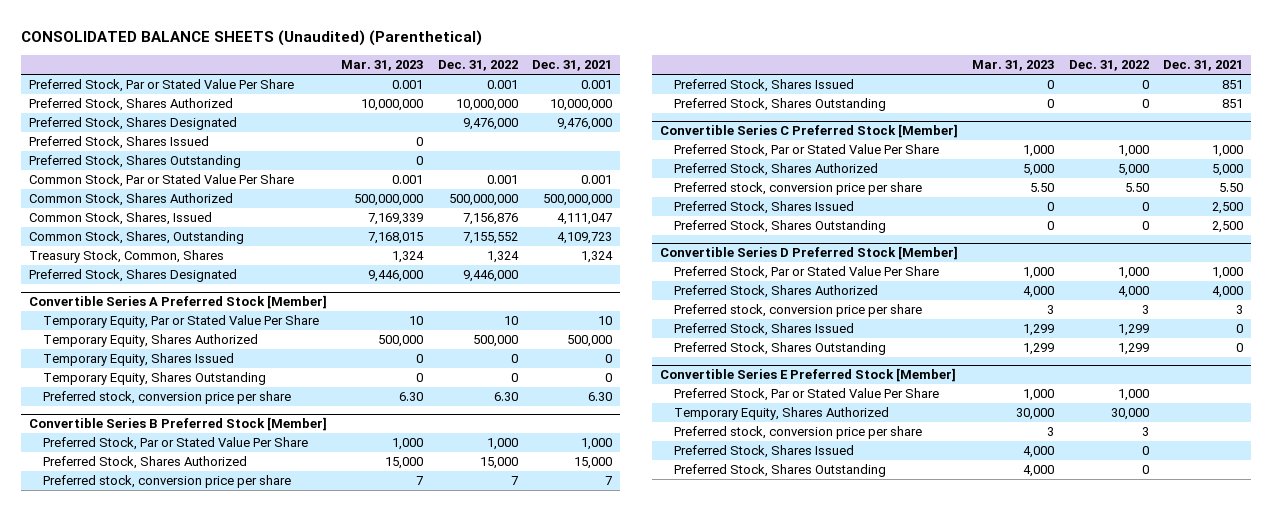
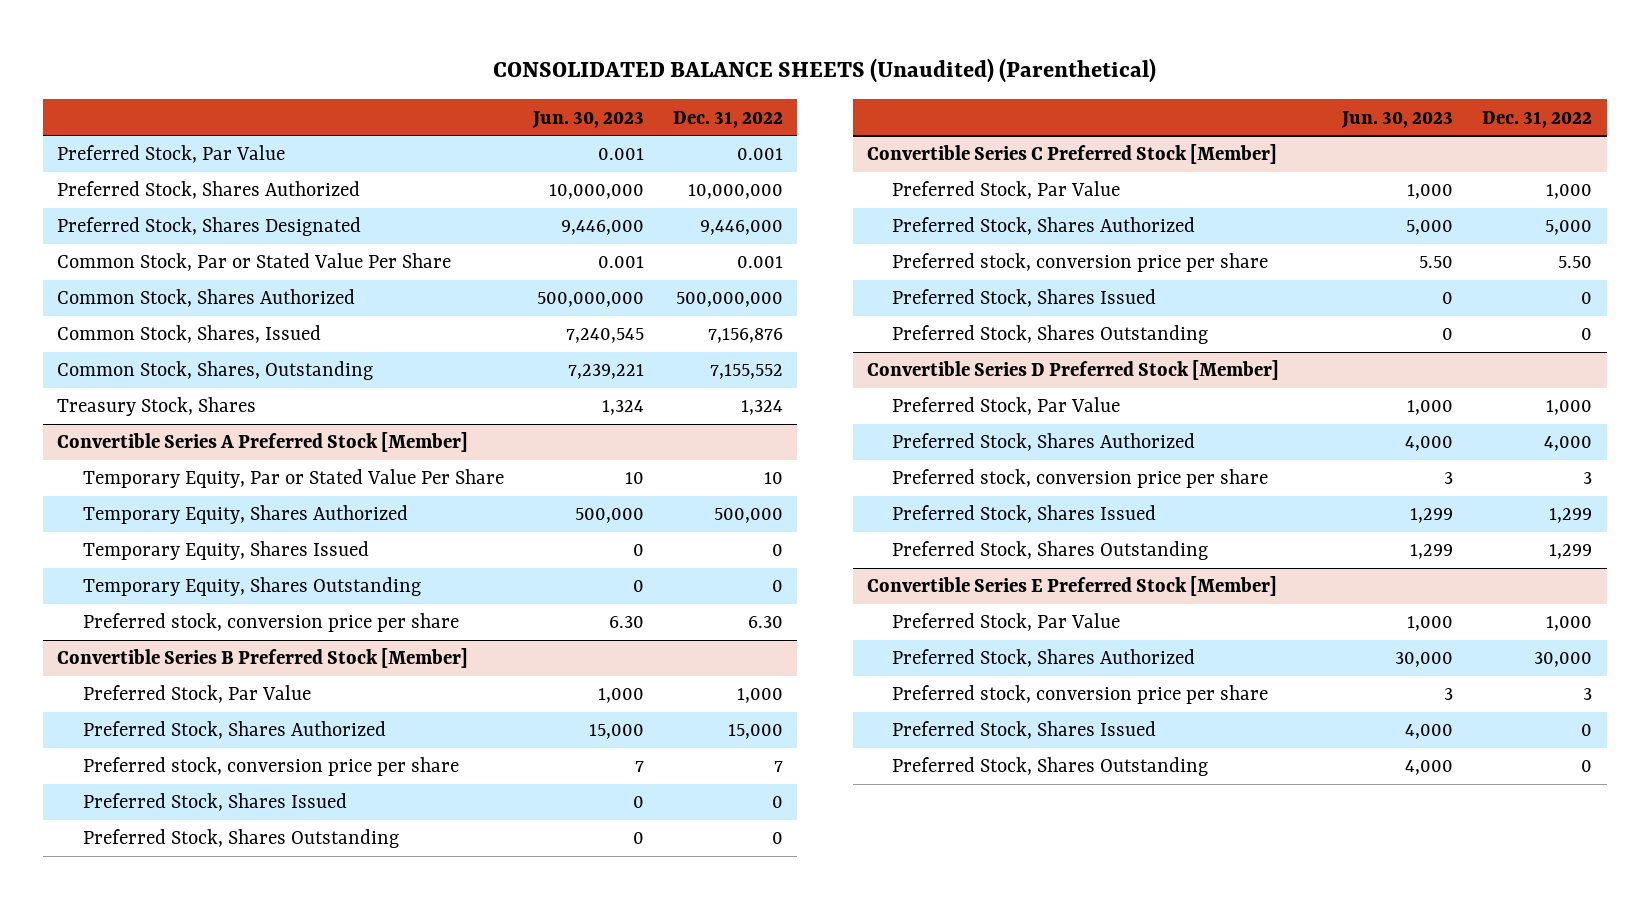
- | Mar. 31, 2023 | Dec. 31, 2022 | Dec. 31, 2021
+ | Jun. 30, 2023 | Dec. 31, 2022
- Preferred Stock, Par or Stated Value Per Share | 0.001 | 0.001 | 0.001
+ Preferred Stock, Par Value | 0.001 | 0.001
- Preferred Stock, Shares Designated | | 9,476,000 | 9,476,000
- Preferred Stock, Shares Issued | 0 | |
- Preferred Stock, Shares Outstanding | 0 | |
moved up: Preferred Stock, Shares Designated | 9,446,000 | 9,446,000
- Treasury Stock, Common, Shares | 1,324 | 1,324 | 1,324
+ Treasury Stock, Shares | 1,324 | 1,324
@ Convertible Series B Preferred Stock [Member]
- Preferred Stock, Par or Stated Value Per Share | 1,000 | 1,000 | 1,000
+ Preferred Stock, Par Value | 1,000 | 1,000
@ Convertible Series C Preferred Stock [Member]
- Preferred Stock, Par or Stated Value Per Share | 1,000 | 1,000 | 1,000
+ Preferred Stock, Par Value | 1,000 | 1,000
@ Convertible Series D Preferred Stock [Member]
- Preferred Stock, Par or Stated Value Per Share | 1,000 | 1,000 | 1,000
+ Preferred Stock, Par Value | 1,000 | 1,000
@ Convertible Series E Preferred Stock [Member]
- Preferred Stock, Par or Stated Value Per Share | 1,000 | 1,000 |
- Temporary Equity, Shares Authorized | 30,000 | 30,000 |
+ Preferred Stock, Par Value | 1,000 | 1,000
+ Preferred Stock, Shares Authorized | 30,000 | 30,000

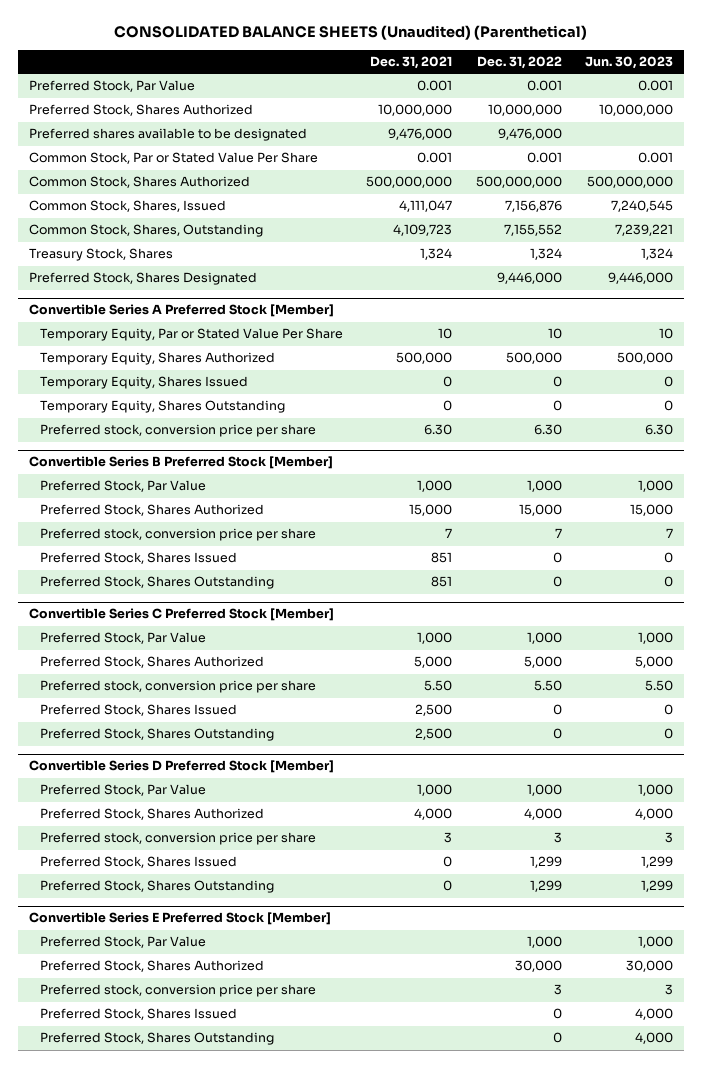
- | Jun. 30, 2023 | Dec. 31, 2022
+ | Dec. 31, 2021 | Dec. 31, 2022 | Jun. 30, 2023
+ Preferred shares available to be designated | 9,476,000 | 9,476,000 |
moved down: Preferred Stock, Shares Designated | | 9,446,000 | 9,446,000

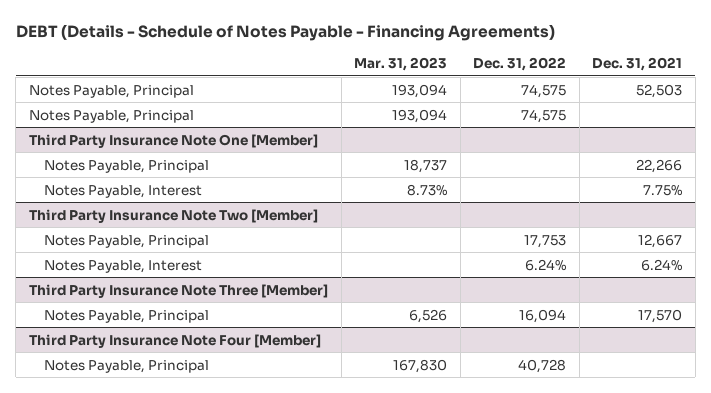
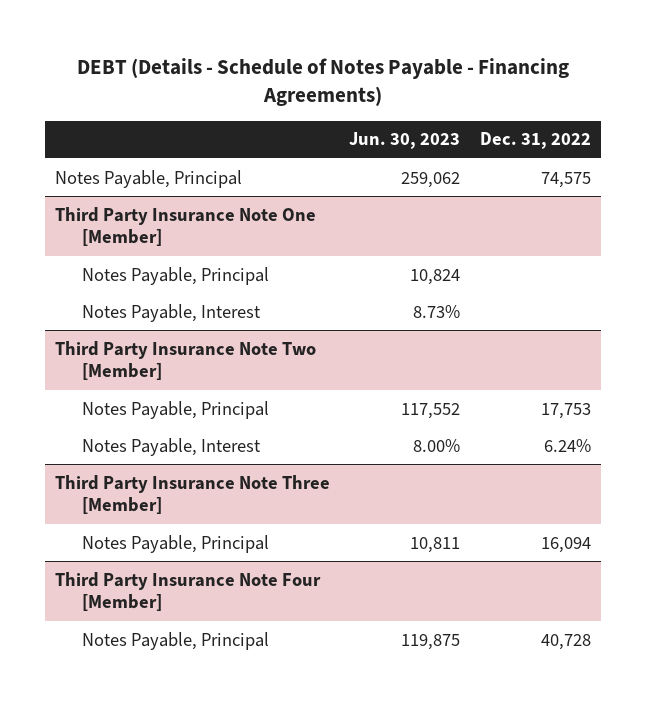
- | Mar. 31, 2023 | Dec. 31, 2022 | Dec. 31, 2021
+ | Jun. 30, 2023 | Dec. 31, 2022
- Notes Payable, Principal | 193,094 | 74,575 |

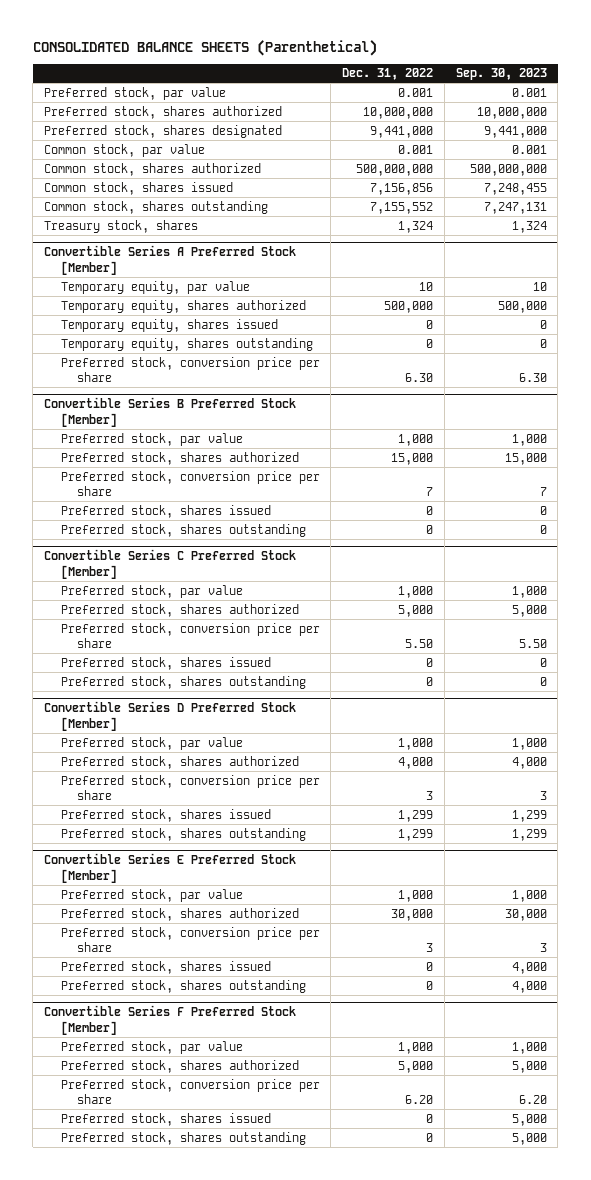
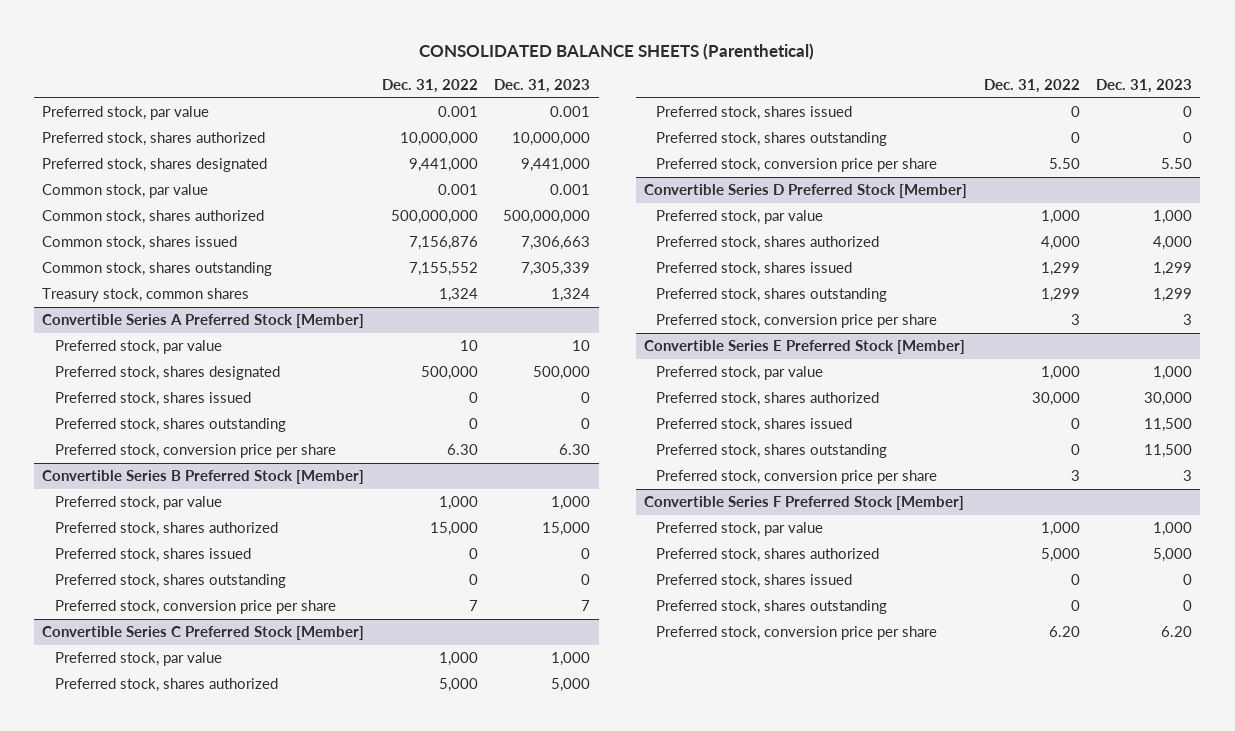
- | Dec. 31, 2022 | Sep. 30, 2023
+ | Dec. 31, 2022 | Dec. 31, 2023
- Common stock, shares issued | 7,156,856 | 7,248,455
+ Common stock, shares issued | 7,156,876 | 7,306,663
- Treasury stock, shares | 1,324 | 1,324
+ Treasury stock, common shares | 1,324 | 1,324
@ Convertible Series A Preferred Stock [Member]
- Temporary equity, par value | 10 | 10
- Temporary equity, shares authorized | 500,000 | 500,000
- Temporary equity, shares issued | 0 | 0
- Temporary equity, shares outstanding | 0 | 0
+ Preferred stock, par value | 10 | 10
+ Preferred stock, shares designated | 500,000 | 500,000
+ Preferred stock, shares issued | 0 | 0
+ Preferred stock, shares outstanding | 0 | 0
@ Convertible Series B Preferred Stock [Member]
moved down: Preferred stock, conversion price per share | 7 | 7
@ Convertible Series C Preferred Stock [Member]
moved down: Preferred stock, conversion price per share | 5.50 | 5.50
@ Convertible Series D Preferred Stock [Member]
moved down: Preferred stock, conversion price per share | 3 | 3
@ Convertible Series E Preferred Stock [Member]
moved down: Preferred stock, conversion price per share | 3 | 3
@ Convertible Series F Preferred Stock [Member]
moved down: Preferred stock, conversion price per share | 6.20 | 6.20

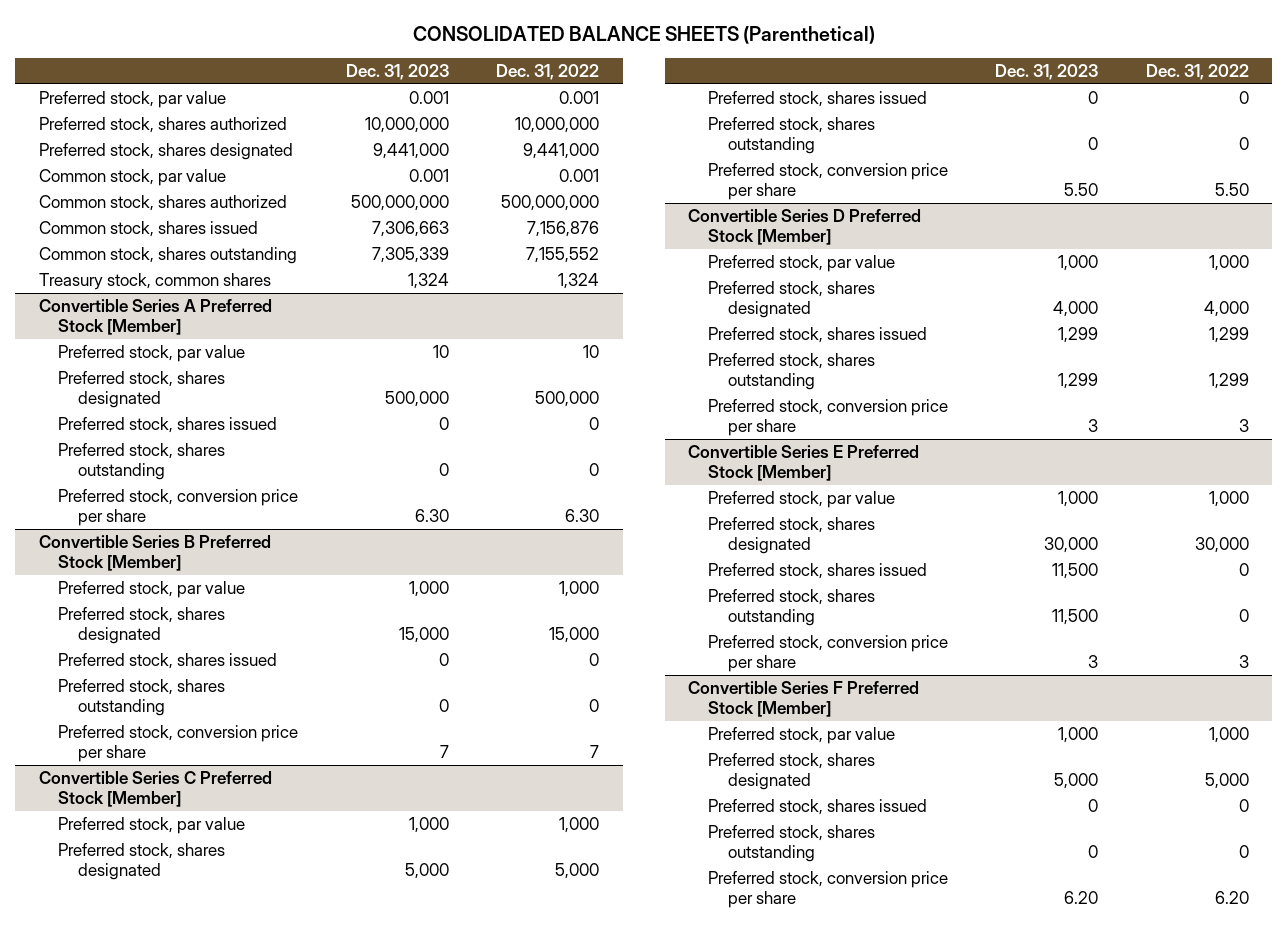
- | Dec. 31, 2022 | Dec. 31, 2023
+ | Dec. 31, 2023 | Dec. 31, 2022
@ Convertible Series B Preferred Stock [Member]
- Preferred stock, shares authorized | 15,000 | 15,000
+ Preferred stock, shares designated | 15,000 | 15,000
@ Convertible Series C Preferred Stock [Member]
- Preferred stock, shares authorized | 5,000 | 5,000
+ Preferred stock, shares designated | 5,000 | 5,000
@ Convertible Series D Preferred Stock [Member]
- Preferred stock, shares authorized | 4,000 | 4,000
+ Preferred stock, shares designated | 4,000 | 4,000
@ Convertible Series E Preferred Stock [Member]
- Preferred stock, shares authorized | 30,000 | 30,000
+ Preferred stock, shares designated | 30,000 | 30,000
@ Convertible Series F Preferred Stock [Member]
- Preferred stock, shares authorized | 5,000 | 5,000
+ Preferred stock, shares designated | 5,000 | 5,000

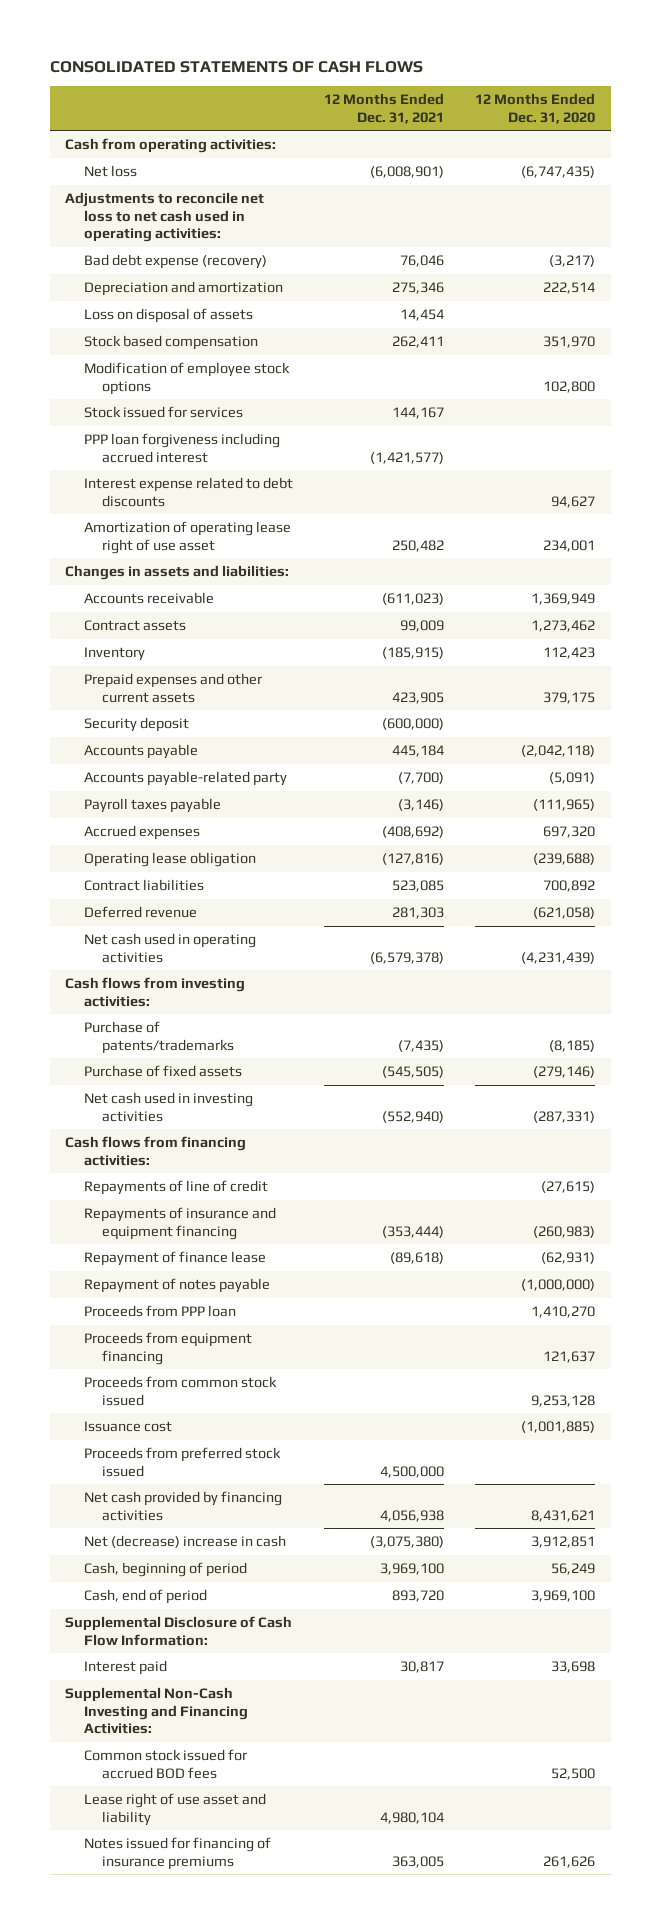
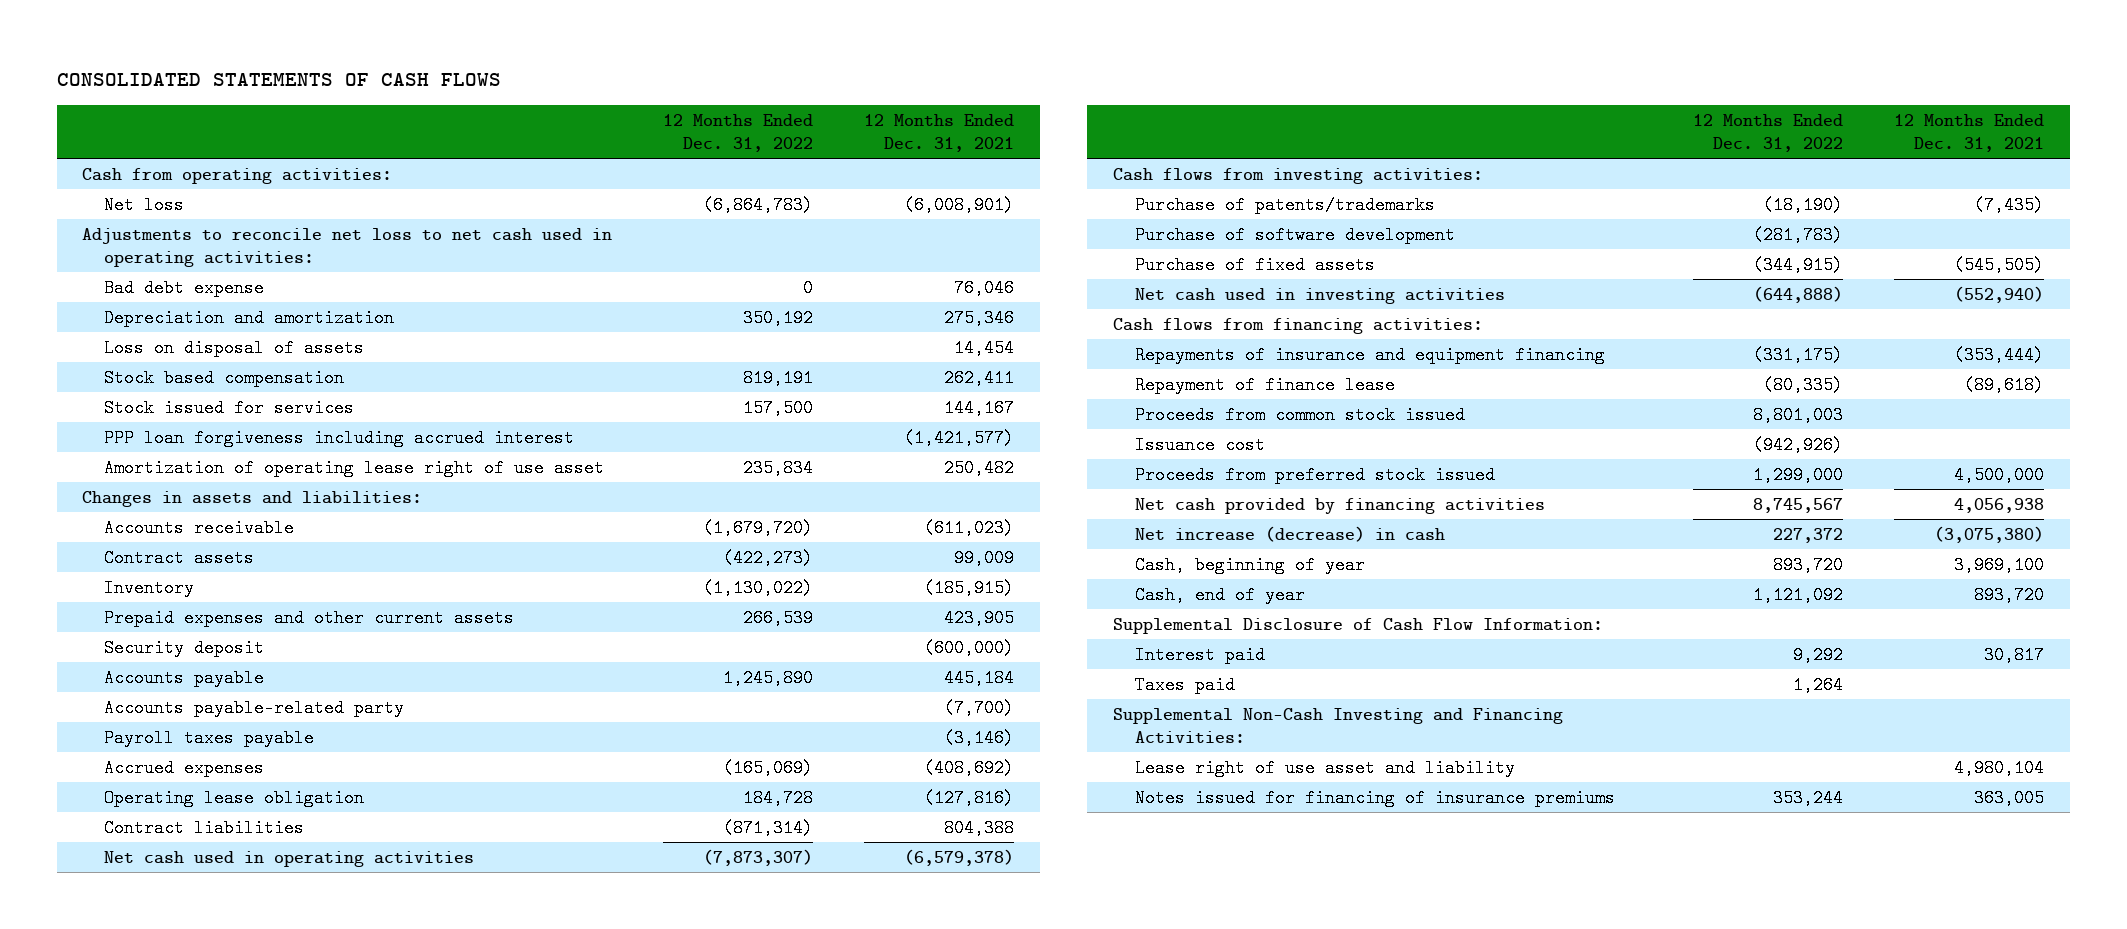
- | 12 Months Ended Dec. 31, 2021 | 12 Months Ended Dec. 31, 2020
+ | 12 Months Ended Dec. 31, 2022 | 12 Months Ended Dec. 31, 2021
- Bad debt expense (recovery) | 76,046 | (3,217)
+ Bad debt expense | 0 | 76,046
- Modification of employee stock options | | 102,800
- Interest expense related to debt discounts | | 94,627
- Contract liabilities | 523,085 | 700,892
- Deferred revenue | 281,303 | (621,058)
+ Contract liabilities | (871,314) | 804,388
+ Purchase of software development | (281,783) |
- Repayments of line of credit | | (27,615)
- Repayment of notes payable | | (1,000,000)
- Proceeds from PPP loan | | 1,410,270
- Proceeds from equipment financing | | 121,637
- Net (decrease) increase in cash | (3,075,380) | 3,912,851
- Cash, beginning of period | 3,969,100 | 56,249
- Cash, end of period | 893,720 | 3,969,100
+ Net increase (decrease) in cash | 227,372 | (3,075,380)
+ Cash, beginning of year | 893,720 | 3,969,100
+ Cash, end of year | 1,121,092 | 893,720
+ Taxes paid | 1,264 |
- Common stock issued for accrued BOD fees | | 52,500

